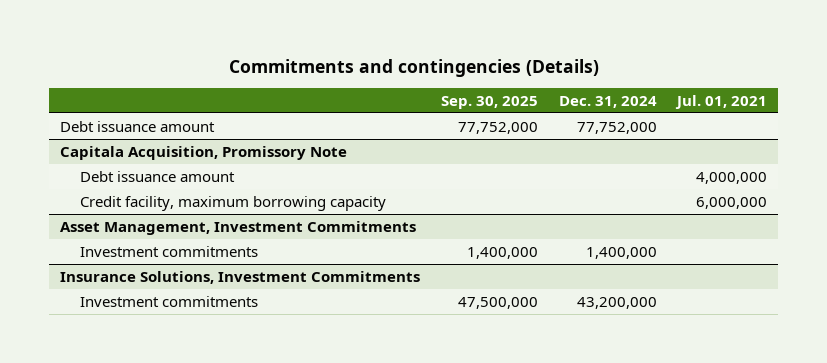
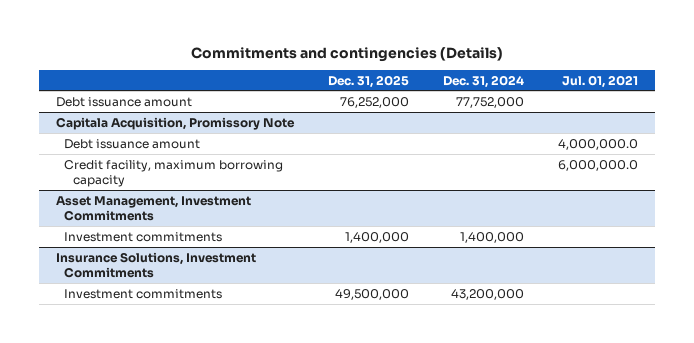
- | Sep. 30, 2025 | Dec. 31, 2024 | Jul. 01, 2021
+ | Dec. 31, 2025 | Dec. 31, 2024 | Jul. 01, 2021
@ Capitala Acquisition, Promissory Note
- Debt issuance amount | | | 4,000,000
- Credit facility, maximum borrowing capacity | | | 6,000,000
+ Debt issuance amount | | | 4,000,000.0
+ Credit facility, maximum borrowing capacity | | | 6,000,000.0

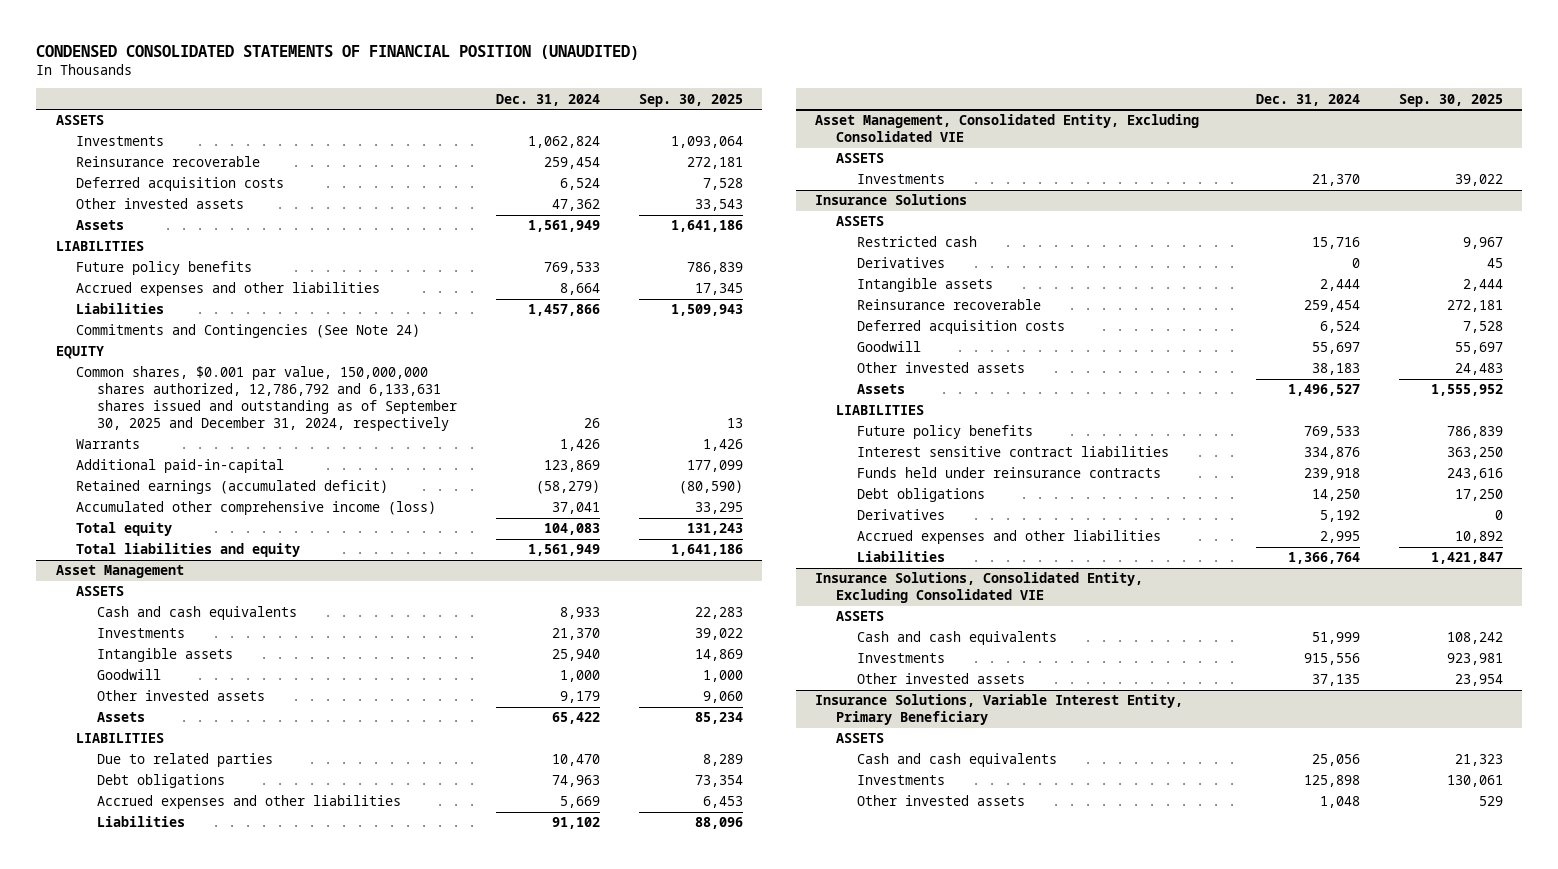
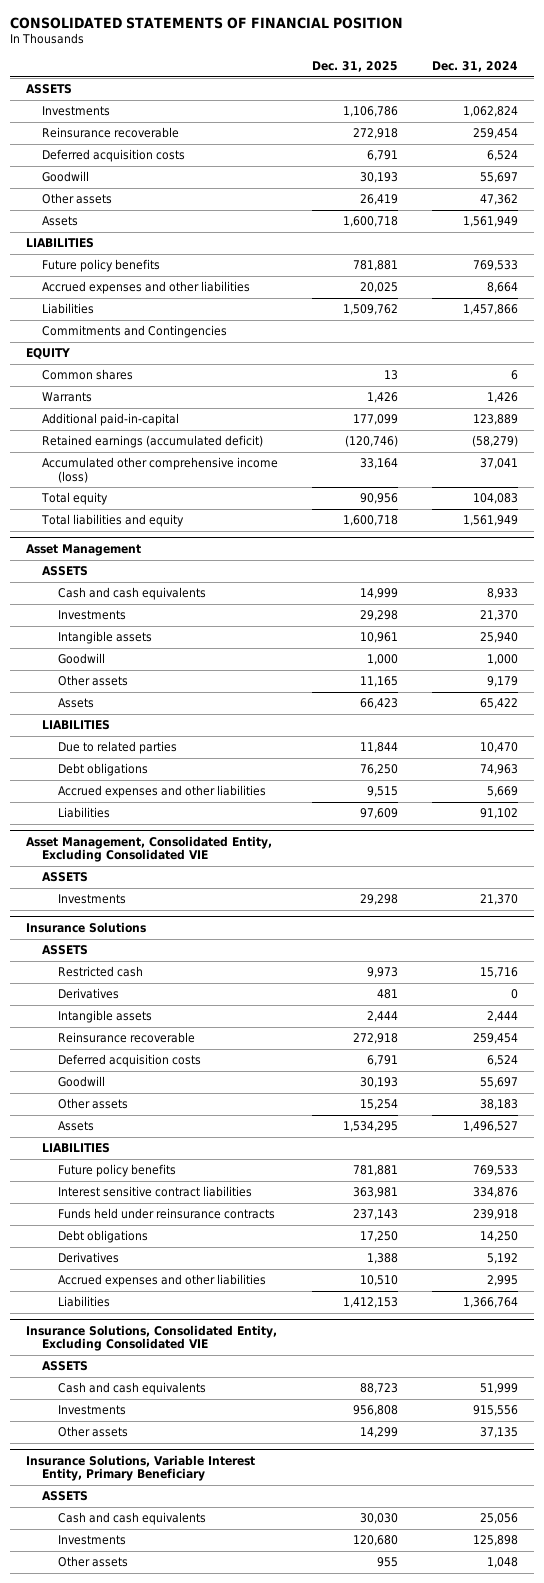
- CONDENSED CONSOLIDATED STATEMENTS OF FINANCIAL POSITION (UNAUDITED)
+ CONSOLIDATED STATEMENTS OF FINANCIAL POSITION
- | Dec. 31, 2024 | Sep. 30, 2025
+ | Dec. 31, 2025 | Dec. 31, 2024
- Other invested assets | 47,362 | 33,543
+ Goodwill | 30,193 | 55,697
+ Other assets | 26,419 | 47,362
- Commitments and Contingencies (See Note 24)
+ Commitments and Contingencies
- Common shares, $0.001 par value, 150,000,000 shares authorized, 12,786,792 and 6,133,631 shares issued and outstanding as of September 30, 2025 and December 31, 2024, respectively | 26 | 13
+ Common shares | 13 | 6
- Additional paid-in-capital | 123,869 | 177,099
+ Additional paid-in-capital | 177,099 | 123,889
@ Asset Management
- Other invested assets | 9,179 | 9,060
+ Other assets | 11,165 | 9,179
@ Insurance Solutions
- Other invested assets | 38,183 | 24,483
+ Other assets | 15,254 | 38,183
@ Insurance Solutions, Consolidated Entity, Excluding Consolidated VIE
- Other invested assets | 37,135 | 23,954
+ Other assets | 14,299 | 37,135
@ Insurance Solutions, Variable Interest Entity, Primary Beneficiary
- Other invested assets | 1,048 | 529
+ Other assets | 955 | 1,048

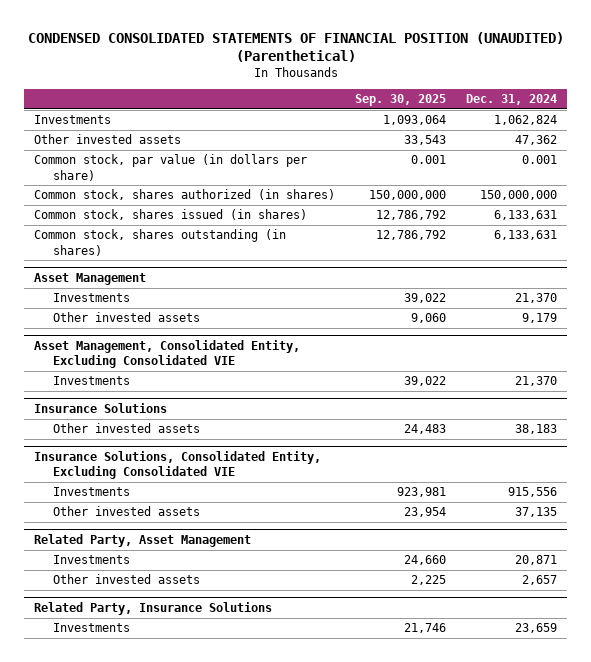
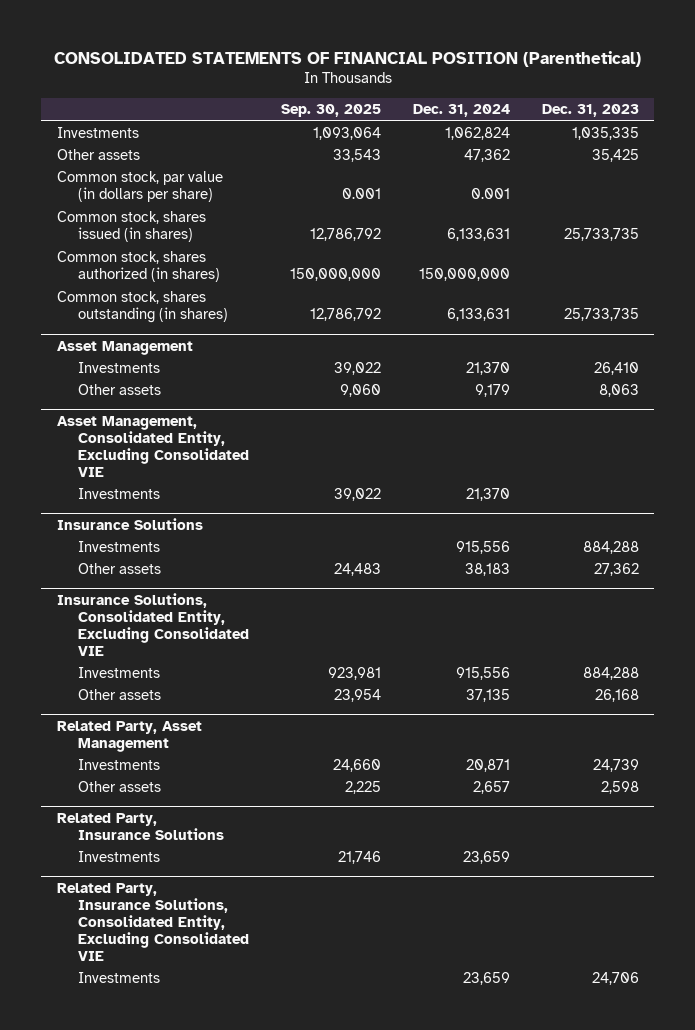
- CONDENSED CONSOLIDATED STATEMENTS OF FINANCIAL POSITION (UNAUDITED) (Parenthetical)
+ CONSOLIDATED STATEMENTS OF FINANCIAL POSITION (Parenthetical)
- | Sep. 30, 2025 | Dec. 31, 2024
+ | Sep. 30, 2025 | Dec. 31, 2024 | Dec. 31, 2023
- Other invested assets | 33,543 | 47,362
+ Other assets | 33,543 | 47,362 | 35,425
moved down: Common stock, shares authorized (in shares) | 150,000,000 | 150,000,000 |
@ Asset Management
- Other invested assets | 9,060 | 9,179
+ Other assets | 9,060 | 9,179 | 8,063
@ Insurance Solutions
- Other invested assets | 24,483 | 38,183
+ Investments | | 915,556 | 884,288
+ Other assets | 24,483 | 38,183 | 27,362
@ Insurance Solutions, Consolidated Entity, Excluding Consolidated VIE
- Other invested assets | 23,954 | 37,135
+ Other assets | 23,954 | 37,135 | 26,168
@ Related Party, Asset Management
- Other invested assets | 2,225 | 2,657
+ Other assets | 2,225 | 2,657 | 2,598
+ Related Party, Insurance Solutions, Consolidated Entity, Excluding Consolidated VIE
+ Investments | | 23,659 | 24,706

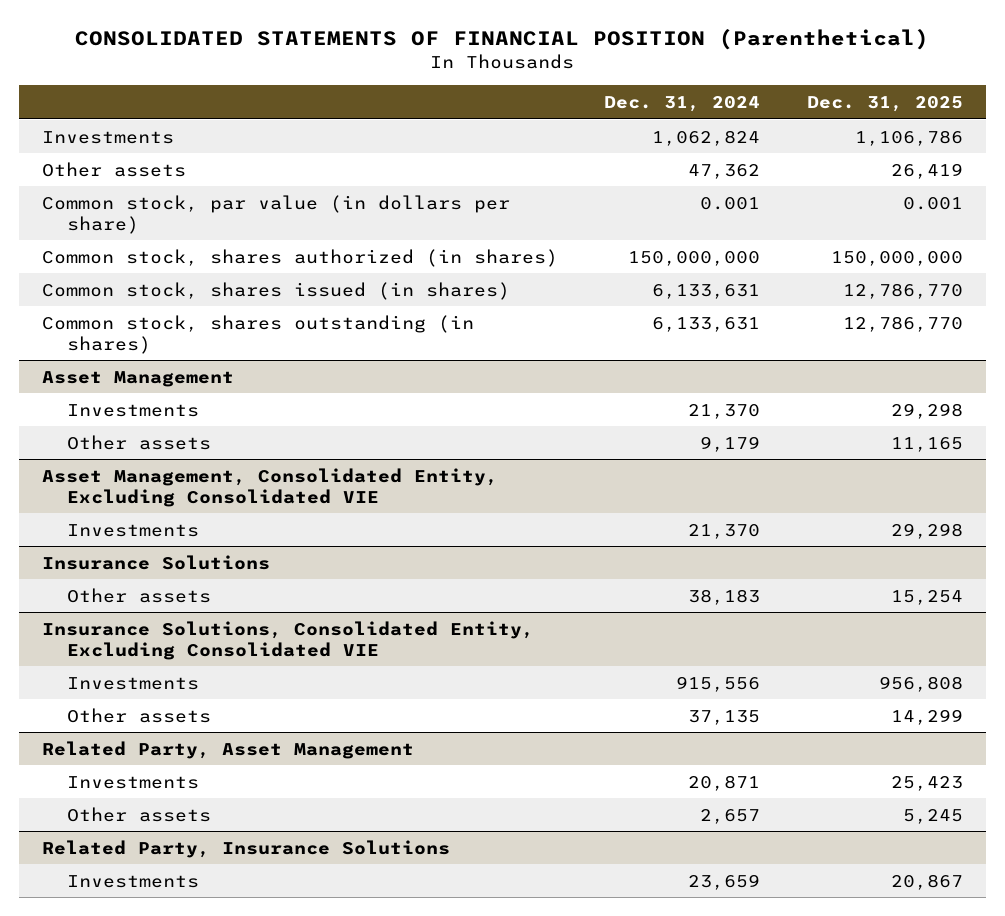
- | Sep. 30, 2025 | Dec. 31, 2024 | Dec. 31, 2023
+ | Dec. 31, 2024 | Dec. 31, 2025
moved down: Common stock, shares issued (in shares) | 6,133,631 | 12,786,770
@ Insurance Solutions
- Investments | | 915,556 | 884,288
- Related Party, Insurance Solutions, Consolidated Entity, Excluding Consolidated VIE
- Investments | | 23,659 | 24,706

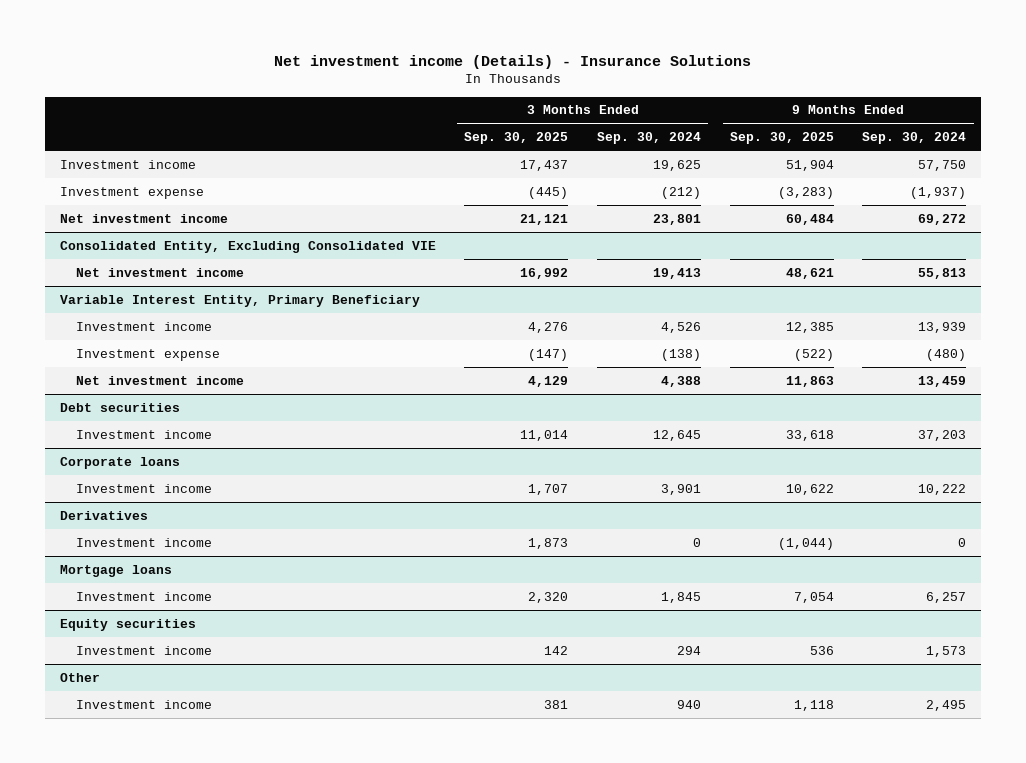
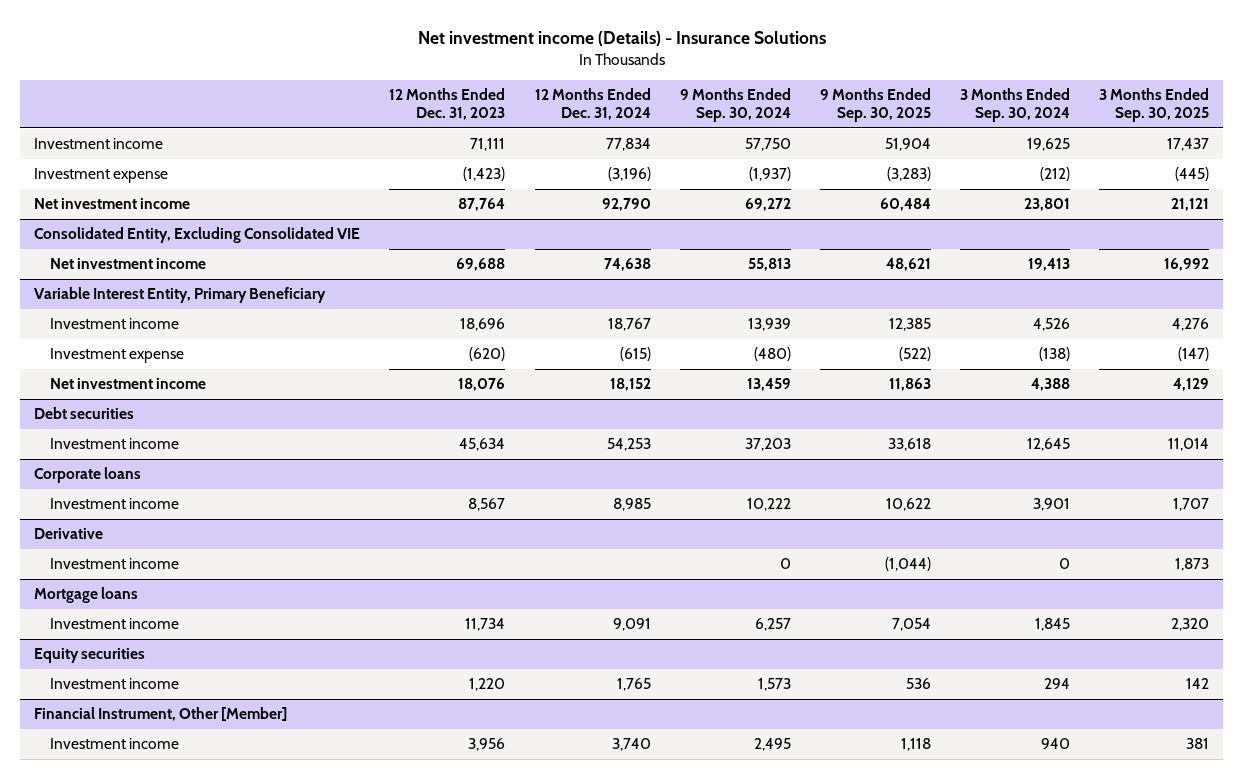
- | 3 Months Ended Sep. 30, 2025 | 3 Months Ended Sep. 30, 2024 | 9 Months Ended Sep. 30, 2025 | 9 Months Ended Sep. 30, 2024
+ | 12 Months Ended Dec. 31, 2023 | 12 Months Ended Dec. 31, 2024 | 9 Months Ended Sep. 30, 2024 | 9 Months Ended Sep. 30, 2025 | 3 Months Ended Sep. 30, 2024 | 3 Months Ended Sep. 30, 2025
- Derivatives
+ Derivative
- Other
+ Financial Instrument, Other [Member]

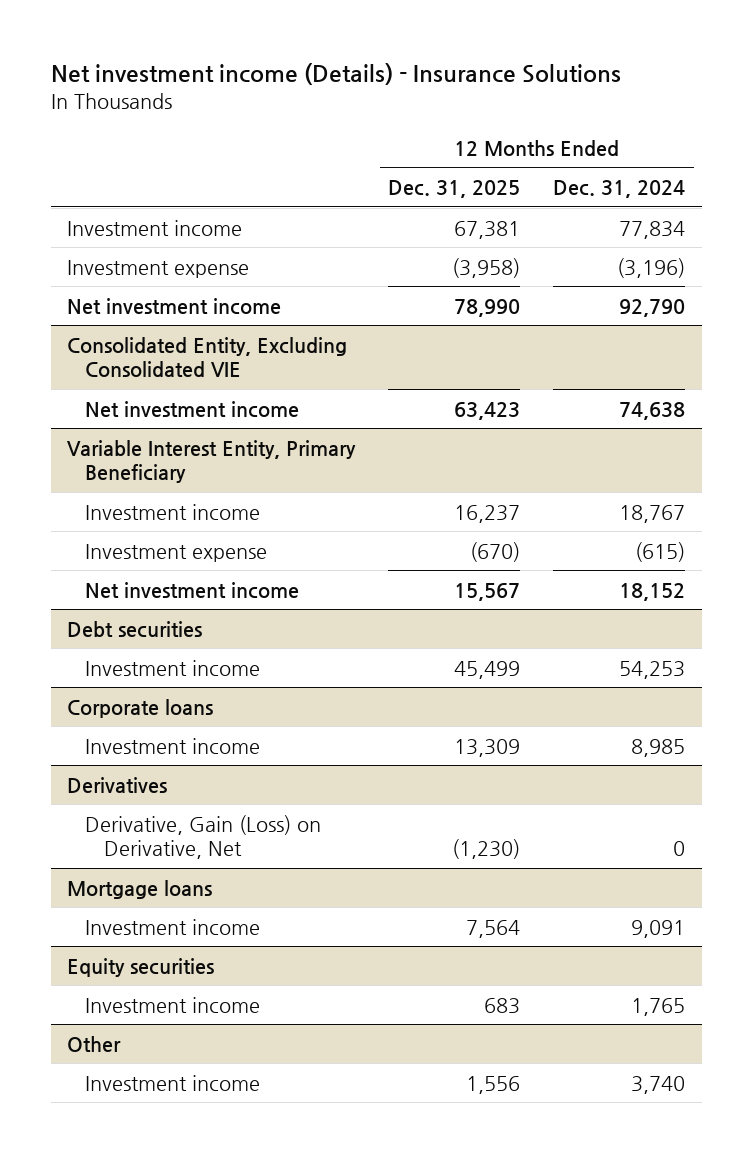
- | 12 Months Ended Dec. 31, 2023 | 12 Months Ended Dec. 31, 2024 | 9 Months Ended Sep. 30, 2024 | 9 Months Ended Sep. 30, 2025 | 3 Months Ended Sep. 30, 2024 | 3 Months Ended Sep. 30, 2025
+ | 12 Months Ended Dec. 31, 2025 | 12 Months Ended Dec. 31, 2024
- Derivative
- Investment income | | | 0 | (1,044) | 0 | 1,873
+ Derivatives
+ Derivative, Gain (Loss) on Derivative, Net | (1,230) | 0
- Financial Instrument, Other [Member]
+ Other

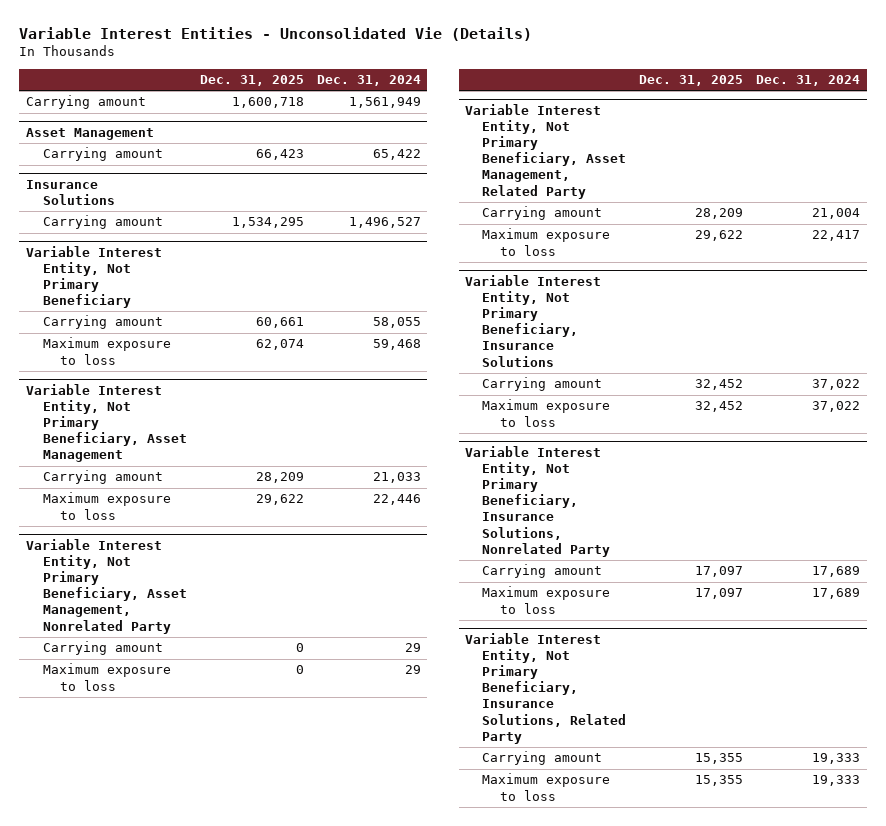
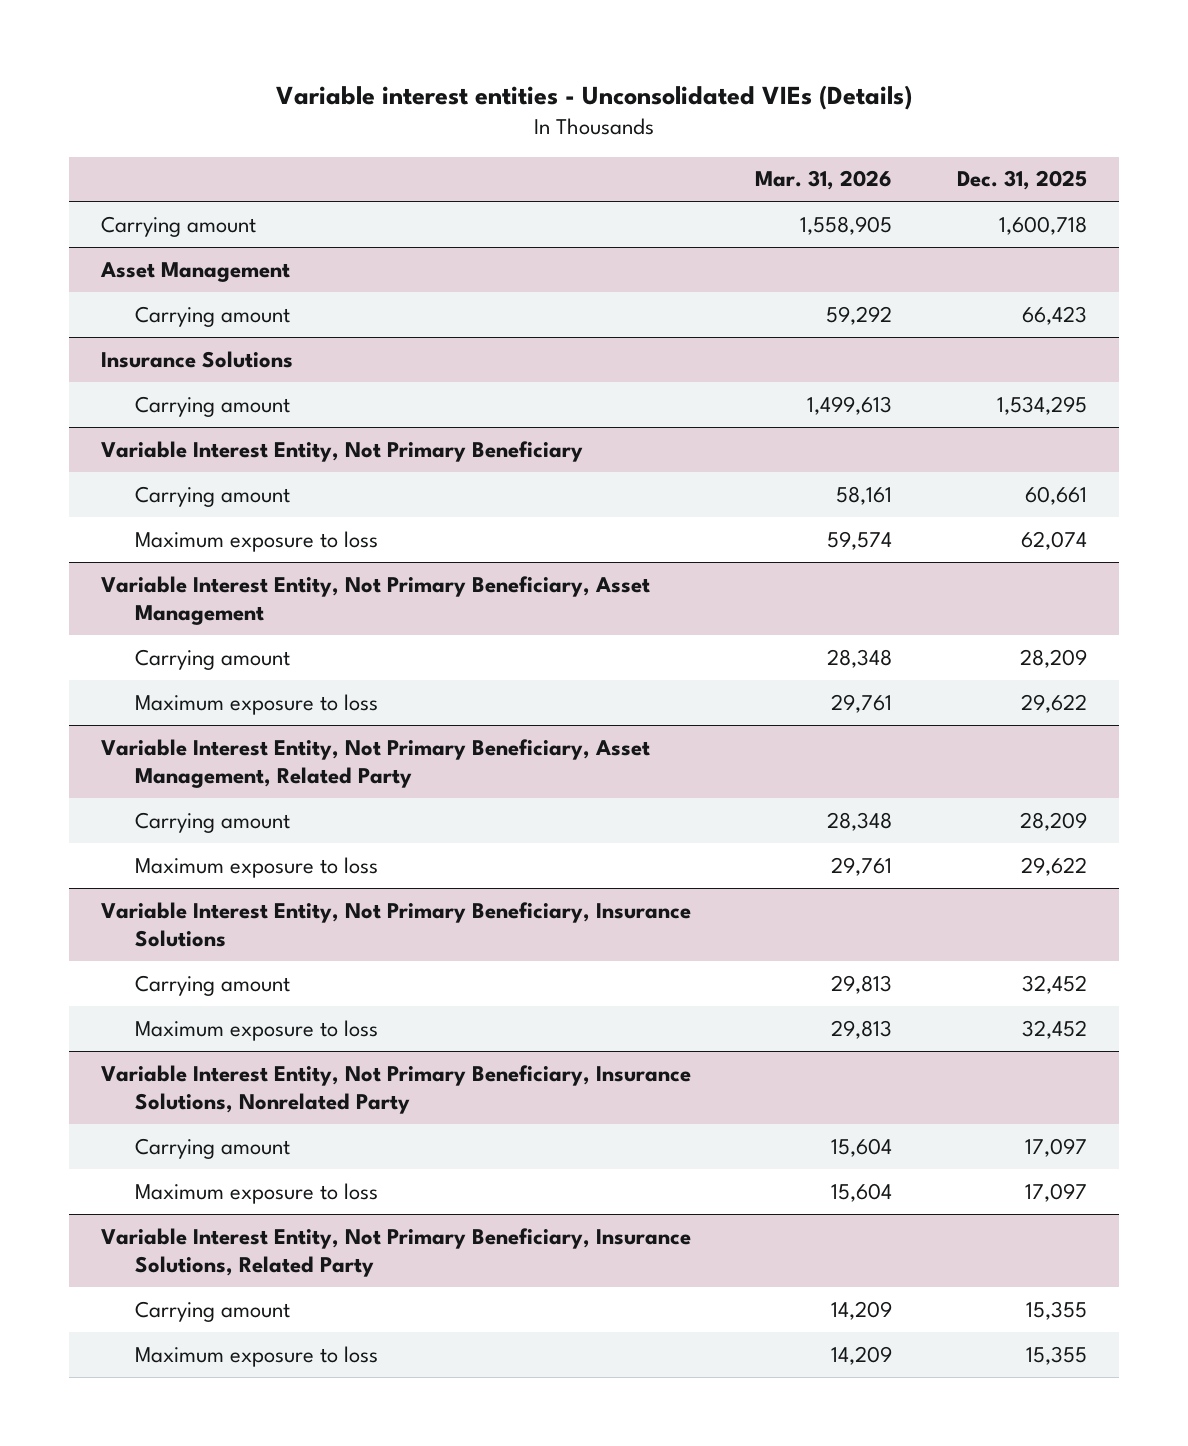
- Variable Interest Entities - Unconsolidated Vie (Details)
+ Variable interest entities - Unconsolidated VIEs (Details)
- | Dec. 31, 2025 | Dec. 31, 2024
+ | Mar. 31, 2026 | Dec. 31, 2025
- Variable Interest Entity, Not Primary Beneficiary, Asset Management, Nonrelated Party
- Carrying amount | 0 | 29
- Maximum exposure to loss | 0 | 29

